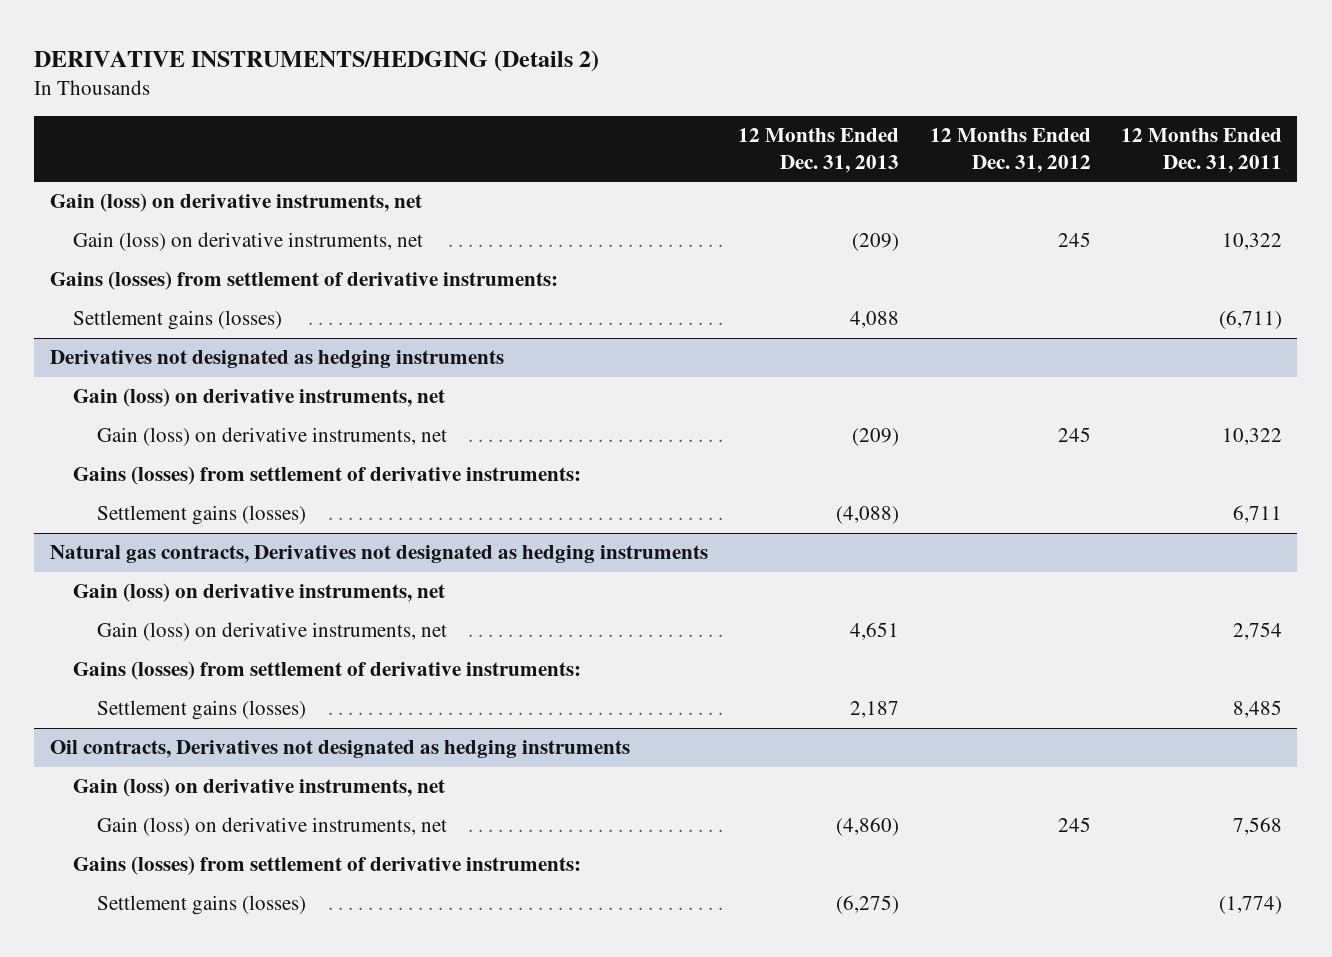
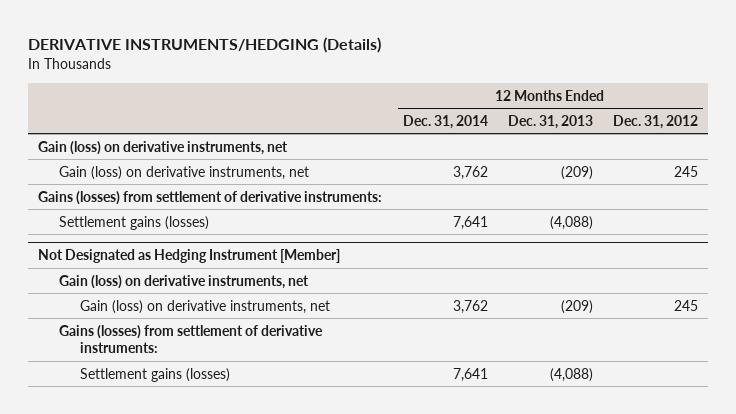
- DERIVATIVE INSTRUMENTS/HEDGING (Details 2)
+ DERIVATIVE INSTRUMENTS/HEDGING (Details)
- | 12 Months Ended Dec. 31, 2013 | 12 Months Ended Dec. 31, 2012 | 12 Months Ended Dec. 31, 2011
+ | 12 Months Ended Dec. 31, 2014 | 12 Months Ended Dec. 31, 2013 | 12 Months Ended Dec. 31, 2012
- Settlement gains (losses) | 4,088 | | (6,711)
- Derivatives not designated as hedging instruments
+ Settlement gains (losses) | 7,641 | (4,088) |
+ Not Designated as Hedging Instrument [Member]
- Natural gas contracts, Derivatives not designated as hedging instruments
- Gain (loss) on derivative instruments, net
- Gain (loss) on derivative instruments, net | 4,651 | | 2,754
- Gains (losses) from settlement of derivative instruments:
- Settlement gains (losses) | 2,187 | | 8,485
- Oil contracts, Derivatives not designated as hedging instruments
- Gain (loss) on derivative instruments, net
- Gain (loss) on derivative instruments, net | (4,860) | 245 | 7,568
- Gains (losses) from settlement of derivative instruments:
- Settlement gains (losses) | (6,275) | | (1,774)

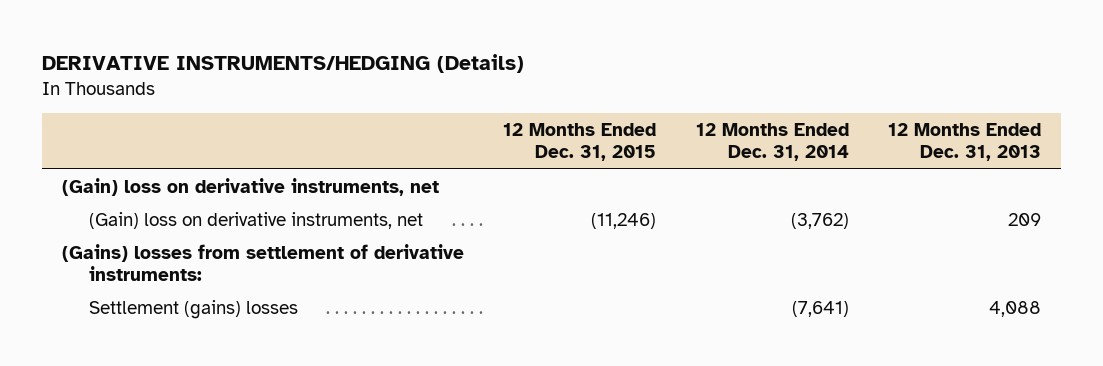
- | 12 Months Ended Dec. 31, 2014 | 12 Months Ended Dec. 31, 2013 | 12 Months Ended Dec. 31, 2012
+ | 12 Months Ended Dec. 31, 2015 | 12 Months Ended Dec. 31, 2014 | 12 Months Ended Dec. 31, 2013
- Gain (loss) on derivative instruments, net
- Gain (loss) on derivative instruments, net | 3,762 | (209) | 245
- Gains (losses) from settlement of derivative instruments:
- Settlement gains (losses) | 7,641 | (4,088) |
- Not Designated as Hedging Instrument [Member]
- Gain (loss) on derivative instruments, net
- Gain (loss) on derivative instruments, net | 3,762 | (209) | 245
- Gains (losses) from settlement of derivative instruments:
- Settlement gains (losses) | 7,641 | (4,088) |
+ (Gain) loss on derivative instruments, net
+ (Gain) loss on derivative instruments, net | (11,246) | (3,762) | 209
+ (Gains) losses from settlement of derivative instruments:
+ Settlement (gains) losses | | (7,641) | 4,088

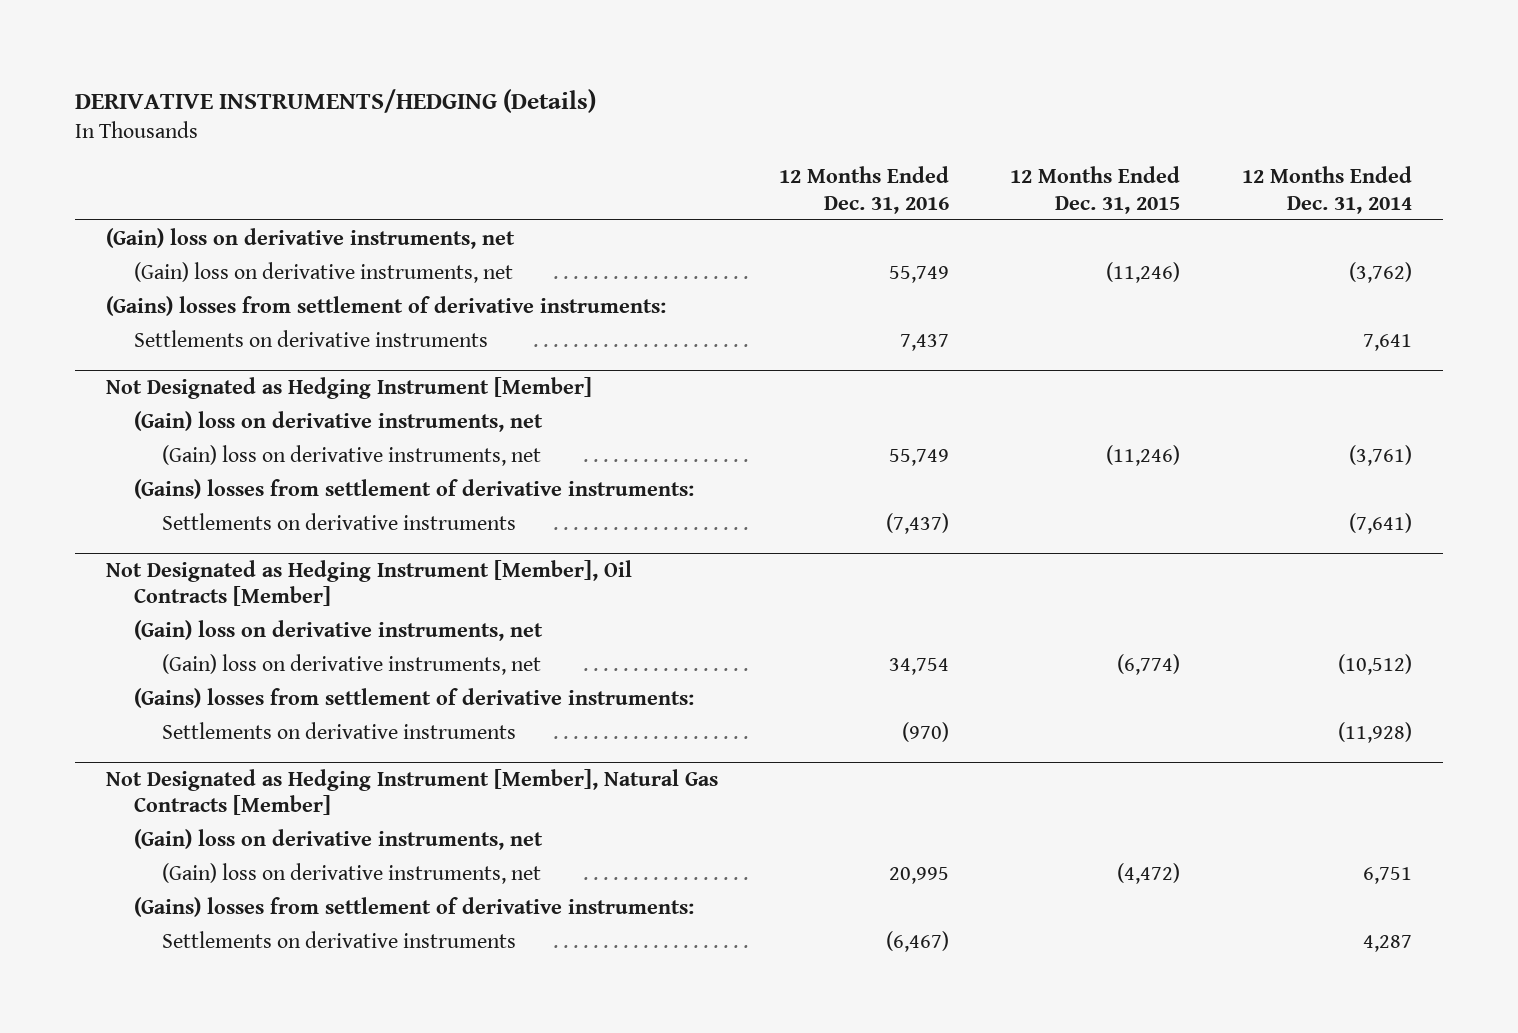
- | 12 Months Ended Dec. 31, 2015 | 12 Months Ended Dec. 31, 2014 | 12 Months Ended Dec. 31, 2013
+ | 12 Months Ended Dec. 31, 2016 | 12 Months Ended Dec. 31, 2015 | 12 Months Ended Dec. 31, 2014
- Settlement (gains) losses | | (7,641) | 4,088
+ Settlements on derivative instruments | 7,437 | | 7,641
+ Not Designated as Hedging Instrument [Member]
+ (Gain) loss on derivative instruments, net
+ (Gain) loss on derivative instruments, net | 55,749 | (11,246) | (3,761)
+ (Gains) losses from settlement of derivative instruments:
+ Settlements on derivative instruments | (7,437) | | (7,641)
+ Not Designated as Hedging Instrument [Member], Oil Contracts [Member]
+ (Gain) loss on derivative instruments, net
+ (Gain) loss on derivative instruments, net | 34,754 | (6,774) | (10,512)
+ (Gains) losses from settlement of derivative instruments:
+ Settlements on derivative instruments | (970) | | (11,928)
+ Not Designated as Hedging Instrument [Member], Natural Gas Contracts [Member]
+ (Gain) loss on derivative instruments, net
+ (Gain) loss on derivative instruments, net | 20,995 | (4,472) | 6,751
+ (Gains) losses from settlement of derivative instruments:
+ Settlements on derivative instruments | (6,467) | | 4,287

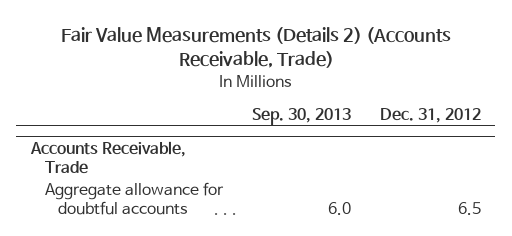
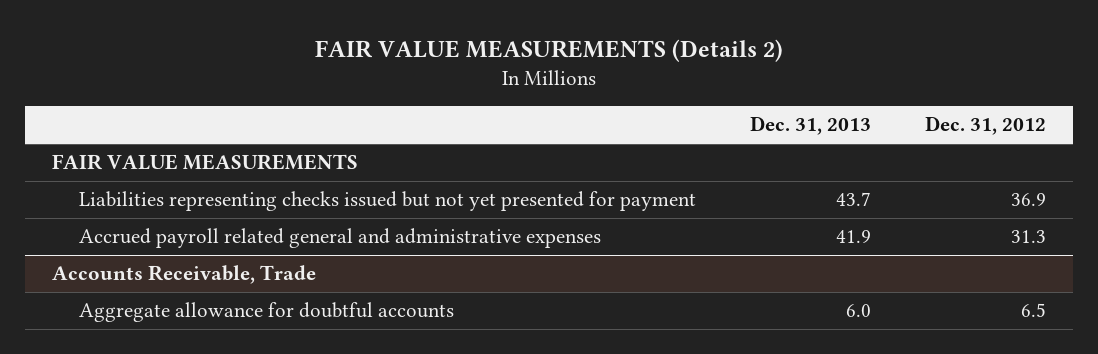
- Fair Value Measurements (Details 2) (Accounts Receivable, Trade)
+ FAIR VALUE MEASUREMENTS (Details 2)
- | Sep. 30, 2013 | Dec. 31, 2012
+ | Dec. 31, 2013 | Dec. 31, 2012
+ FAIR VALUE MEASUREMENTS
+ Liabilities representing checks issued but not yet presented for payment | 43.7 | 36.9
+ Accrued payroll related general and administrative expenses | 41.9 | 31.3

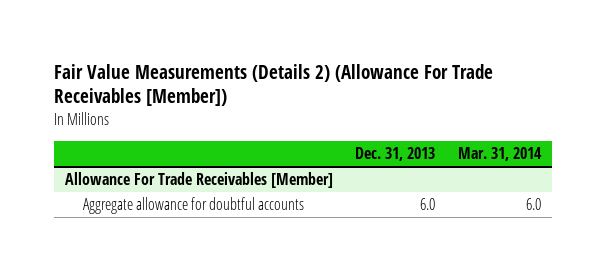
- FAIR VALUE MEASUREMENTS (Details 2)
+ Fair Value Measurements (Details 2) (Allowance For Trade Receivables [Member])
- | Dec. 31, 2013 | Dec. 31, 2012
+ | Dec. 31, 2013 | Mar. 31, 2014
- FAIR VALUE MEASUREMENTS
- Liabilities representing checks issued but not yet presented for payment | 43.7 | 36.9
- Accrued payroll related general and administrative expenses | 41.9 | 31.3
- Accounts Receivable, Trade
+ Allowance For Trade Receivables [Member]

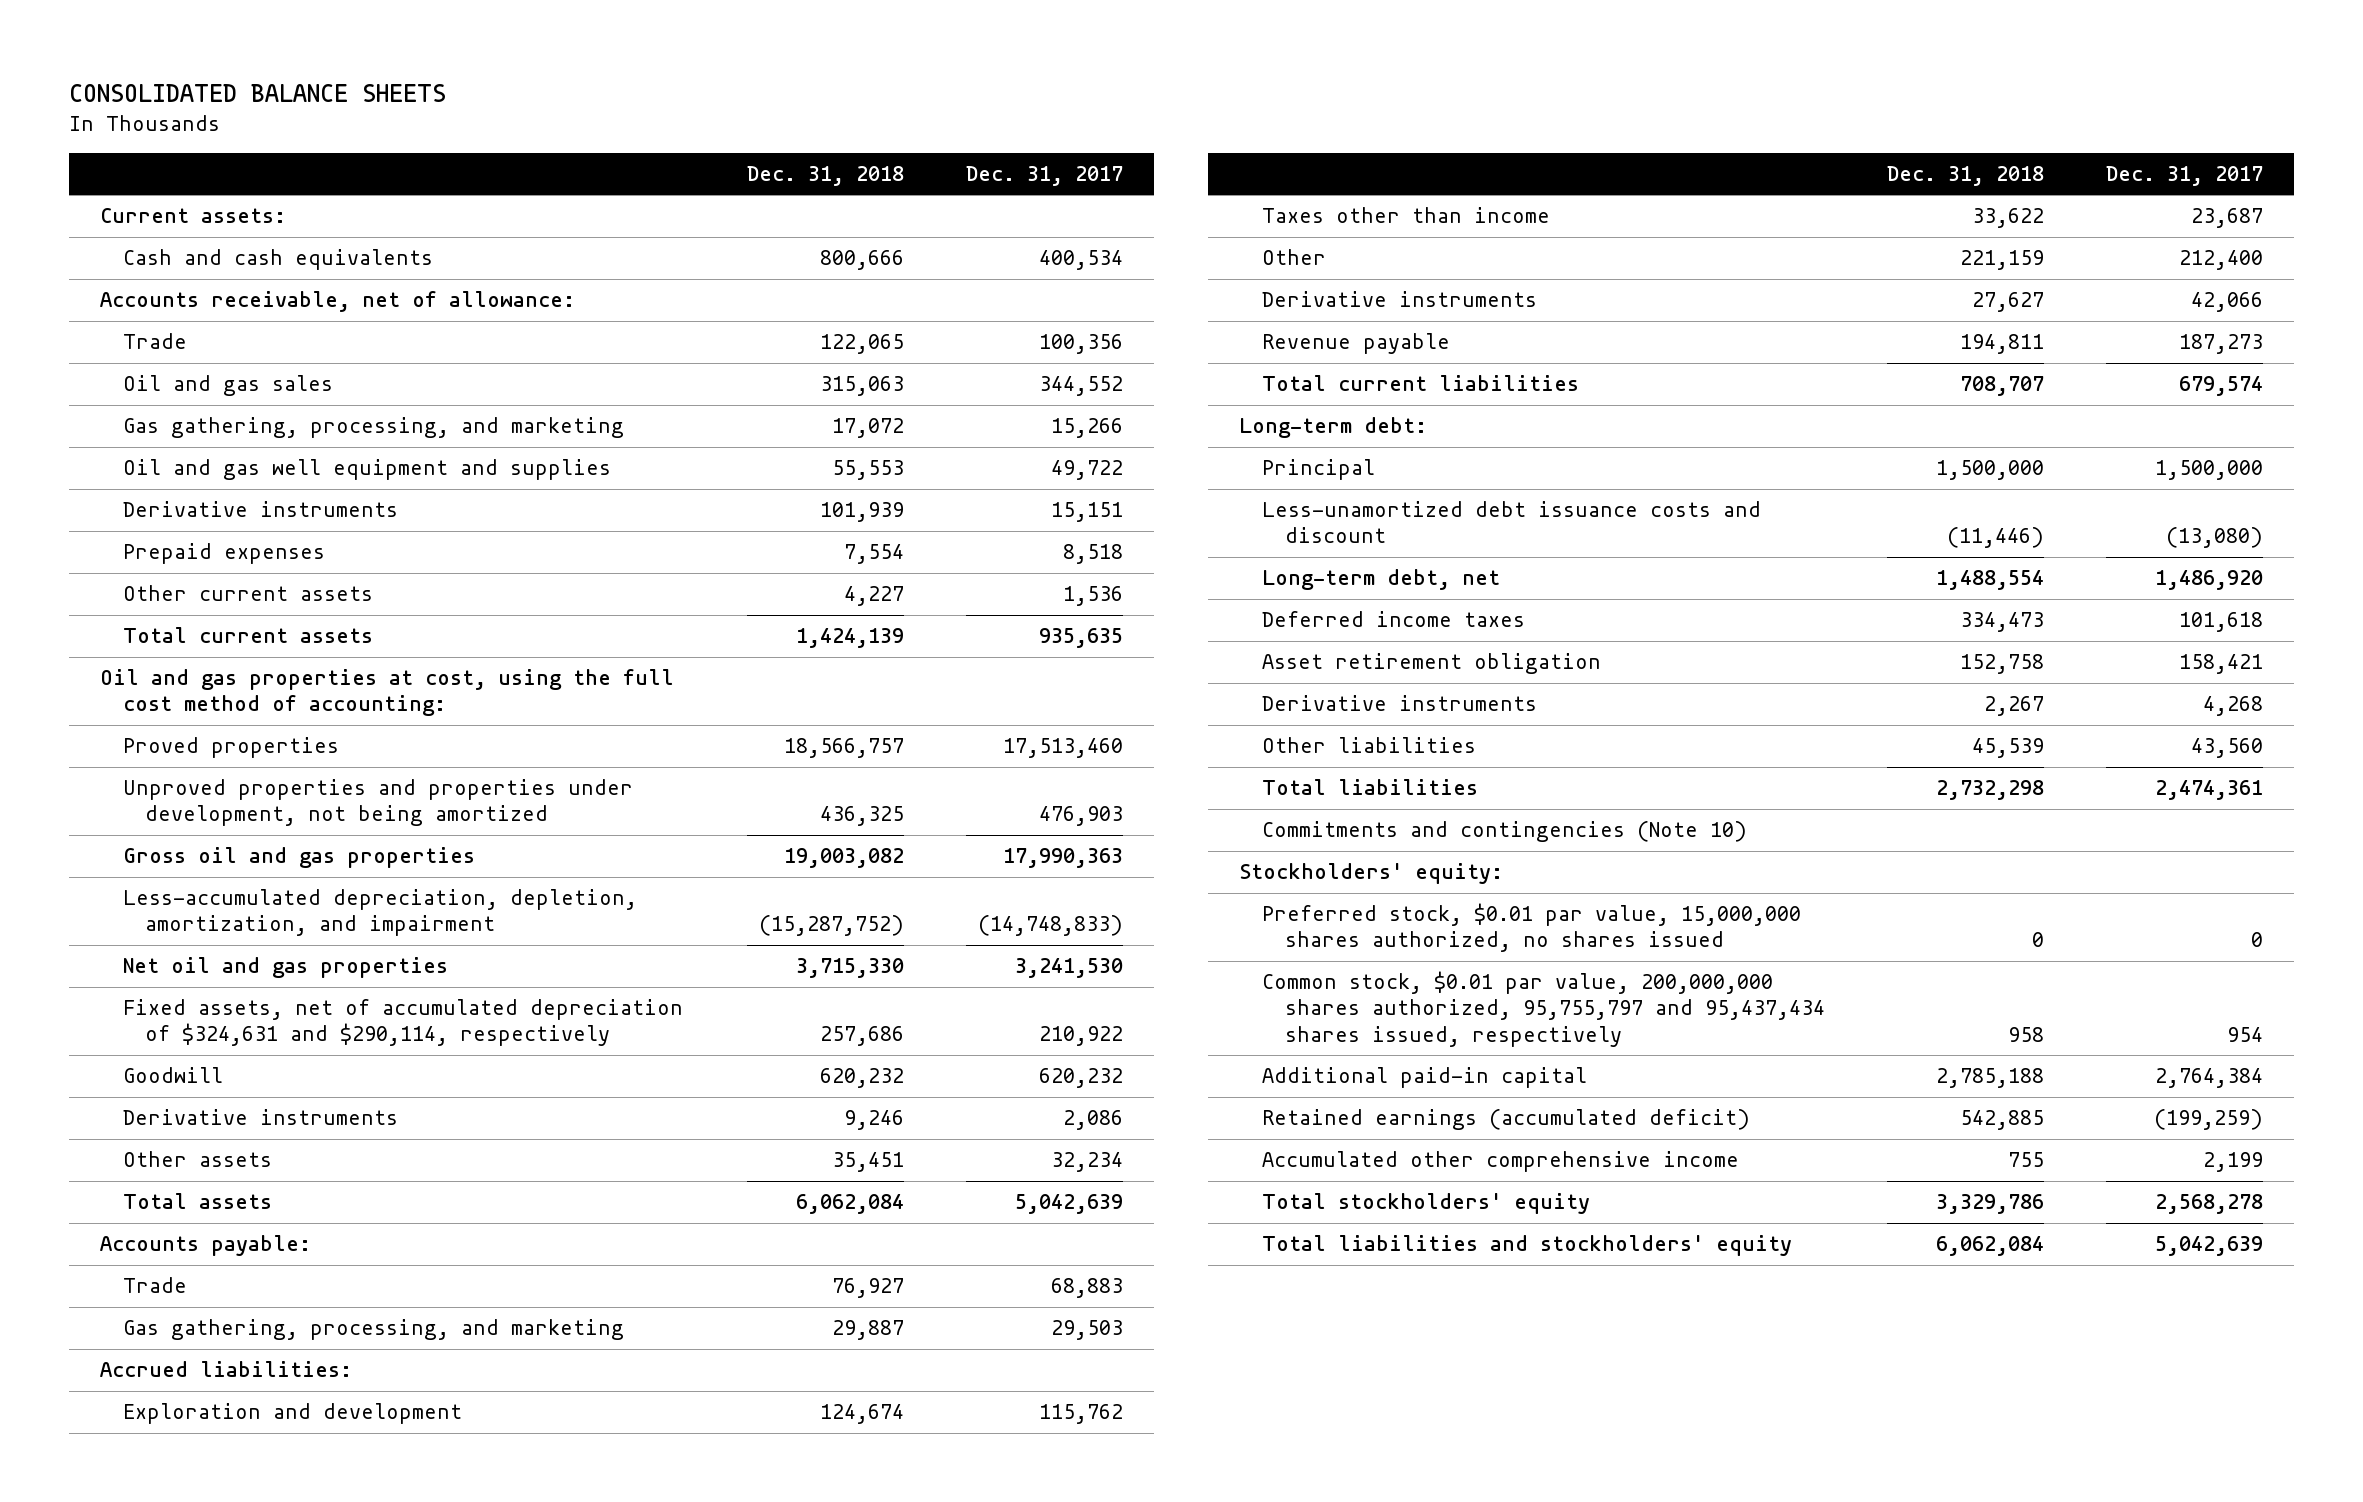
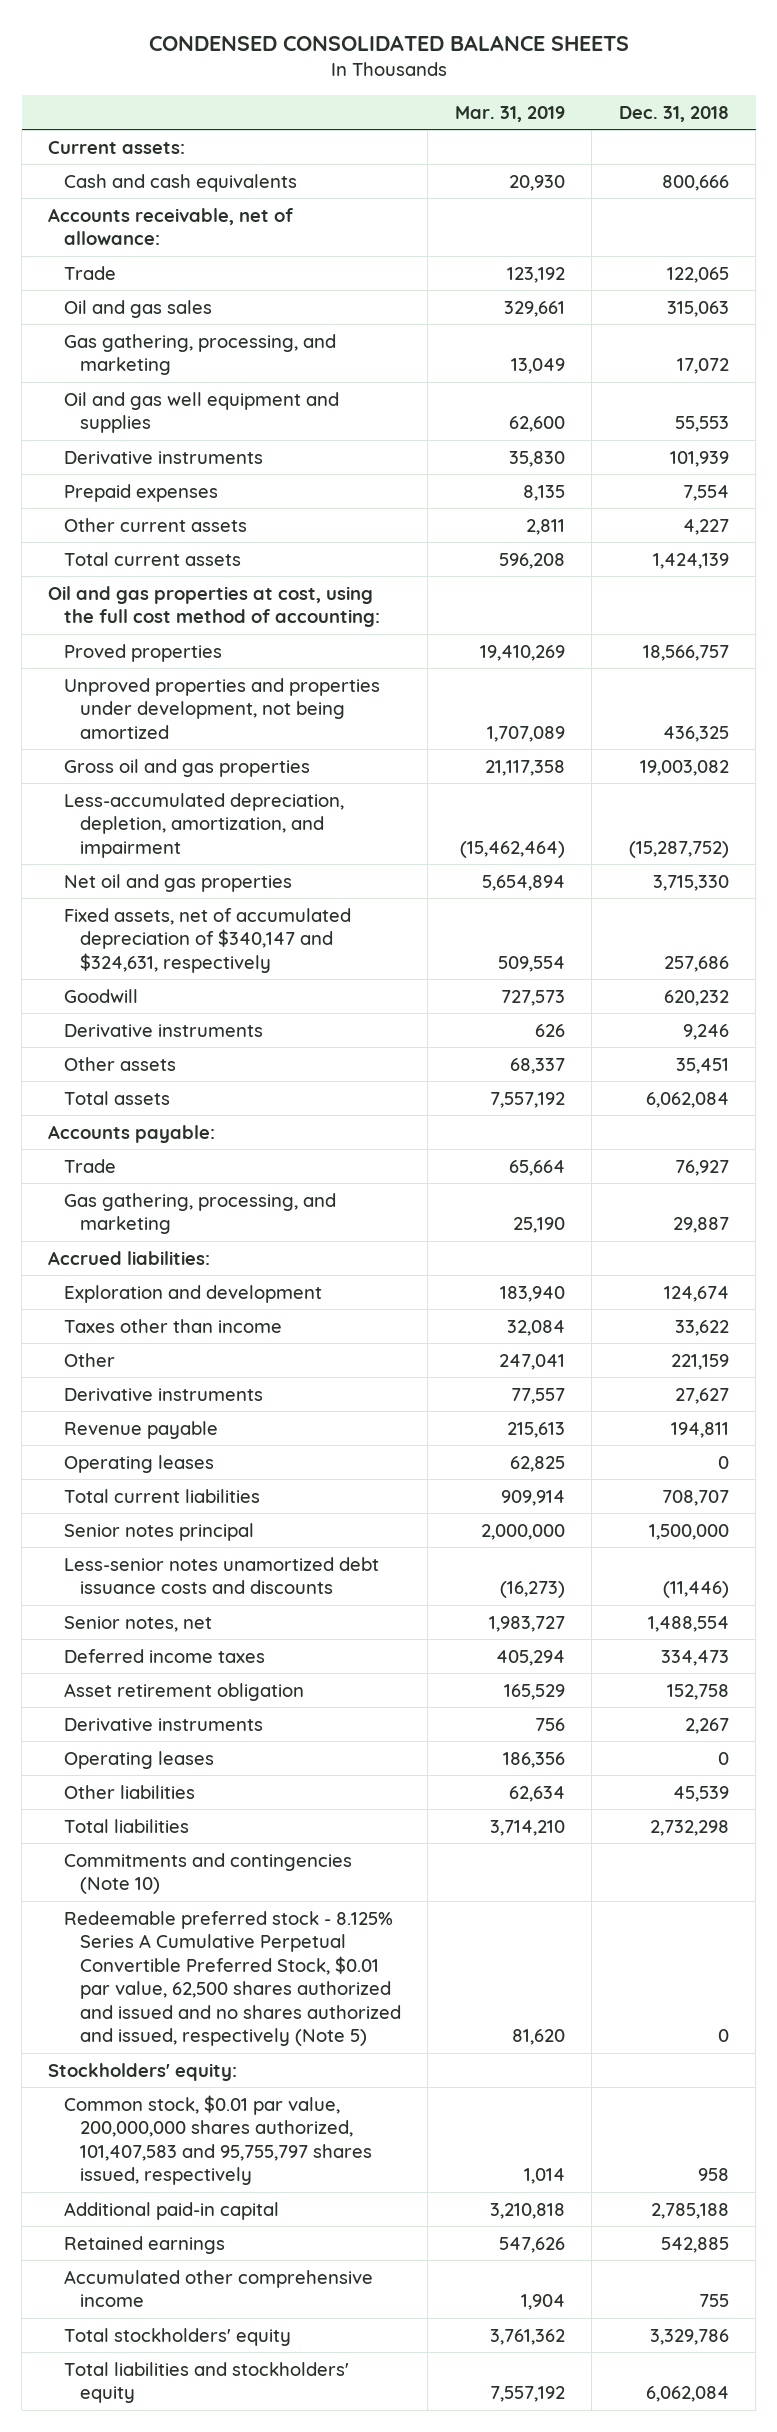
- CONSOLIDATED BALANCE SHEETS
+ CONDENSED CONSOLIDATED BALANCE SHEETS
- | Dec. 31, 2018 | Dec. 31, 2017
+ | Mar. 31, 2019 | Dec. 31, 2018
- Fixed assets, net of accumulated depreciation of $324,631 and $290,114, respectively | 257,686 | 210,922
+ Fixed assets, net of accumulated depreciation of $340,147 and $324,631, respectively | 509,554 | 257,686
+ Operating leases | 62,825 | 0
- Long-term debt:
- Principal | 1,500,000 | 1,500,000
- Less-unamortized debt issuance costs and discount | (11,446) | (13,080)
- Long-term debt, net | 1,488,554 | 1,486,920
+ Senior notes principal | 2,000,000 | 1,500,000
+ Less-senior notes unamortized debt issuance costs and discounts | (16,273) | (11,446)
+ Senior notes, net | 1,983,727 | 1,488,554
+ Operating leases | 186,356 | 0
+ Redeemable preferred stock - 8.125% Series A Cumulative Perpetual Convertible Preferred Stock, $0.01 par value, 62,500 shares authorized and issued and no shares authorized and issued, respectively (Note 5) | 81,620 | 0
- Preferred stock, $0.01 par value, 15,000,000 shares authorized, no shares issued | 0 | 0
- Common stock, $0.01 par value, 200,000,000 shares authorized, 95,755,797 and 95,437,434 shares issued, respectively | 958 | 954
+ Common stock, $0.01 par value, 200,000,000 shares authorized, 101,407,583 and 95,755,797 shares issued, respectively | 1,014 | 958
- Retained earnings (accumulated deficit) | 542,885 | (199,259)
+ Retained earnings | 547,626 | 542,885

